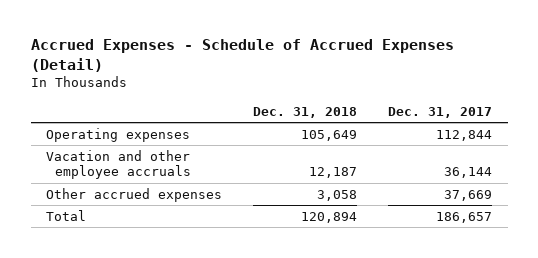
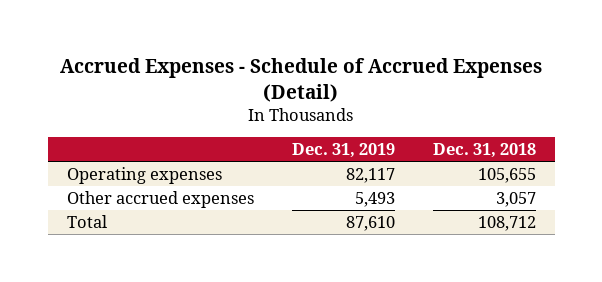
- | Dec. 31, 2018 | Dec. 31, 2017
+ | Dec. 31, 2019 | Dec. 31, 2018
- Operating expenses | 105,649 | 112,844
- Vacation and other employee accruals | 12,187 | 36,144
- Other accrued expenses | 3,058 | 37,669
- Total | 120,894 | 186,657
+ Operating expenses | 82,117 | 105,655
+ Other accrued expenses | 5,493 | 3,057
+ Total | 87,610 | 108,712

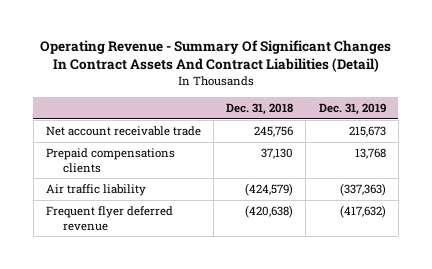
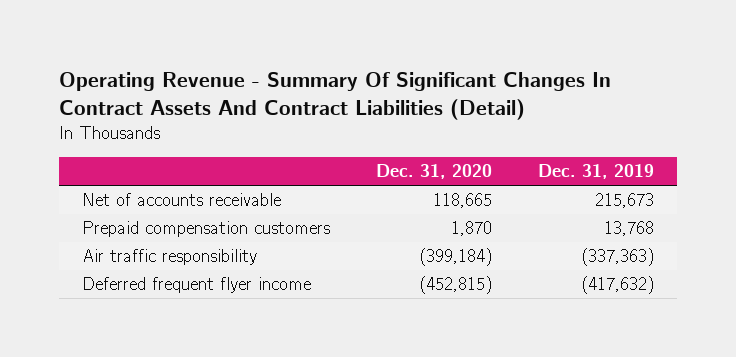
- | Dec. 31, 2018 | Dec. 31, 2019
+ | Dec. 31, 2020 | Dec. 31, 2019
- Net account receivable trade | 245,756 | 215,673
- Prepaid compensations clients | 37,130 | 13,768
- Air traffic liability | (424,579) | (337,363)
- Frequent flyer deferred revenue | (420,638) | (417,632)
+ Net of accounts receivable | 118,665 | 215,673
+ Prepaid compensation customers | 1,870 | 13,768
+ Air traffic responsibility | (399,184) | (337,363)
+ Deferred frequent flyer income | (452,815) | (417,632)

